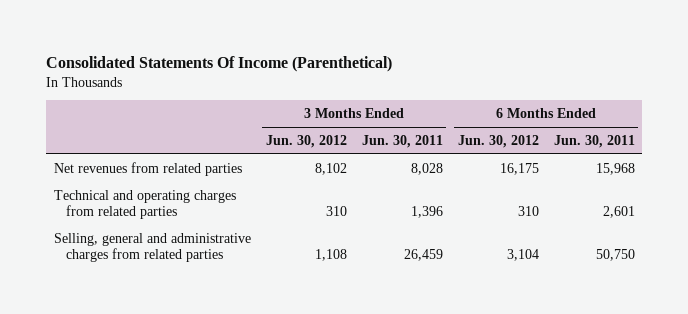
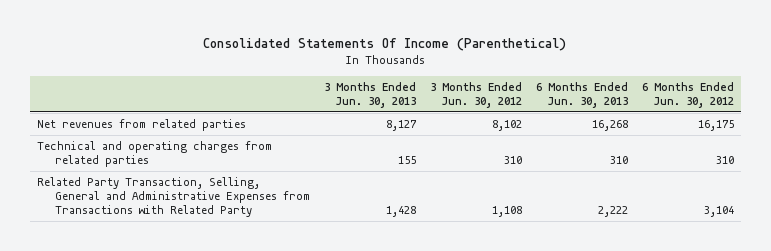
- | 3 Months Ended Jun. 30, 2012 | 3 Months Ended Jun. 30, 2011 | 6 Months Ended Jun. 30, 2012 | 6 Months Ended Jun. 30, 2011
+ | 3 Months Ended Jun. 30, 2013 | 3 Months Ended Jun. 30, 2012 | 6 Months Ended Jun. 30, 2013 | 6 Months Ended Jun. 30, 2012
- Selling, general and administrative charges from related parties | 1,108 | 26,459 | 3,104 | 50,750
+ Related Party Transaction, Selling, General and Administrative Expenses from Transactions with Related Party | 1,428 | 1,108 | 2,222 | 3,104

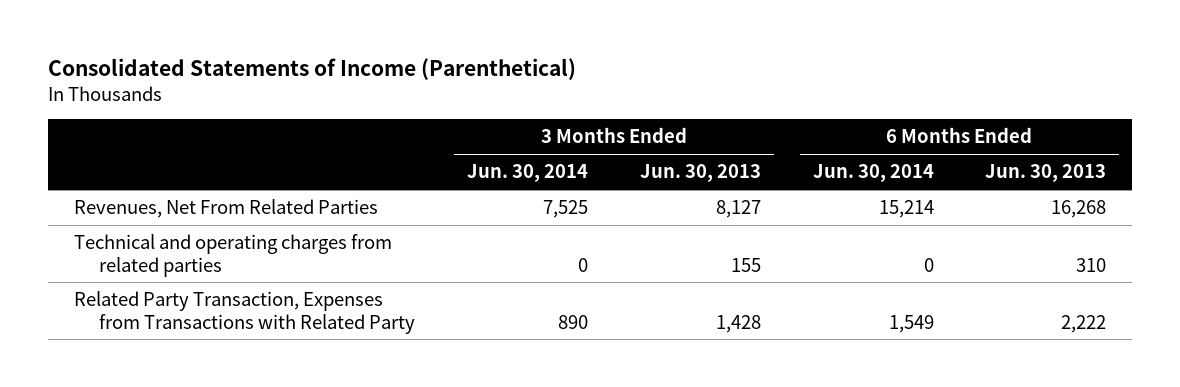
- Consolidated Statements Of Income (Parenthetical)
+ Consolidated Statements of Income (Parenthetical)
- | 3 Months Ended Jun. 30, 2013 | 3 Months Ended Jun. 30, 2012 | 6 Months Ended Jun. 30, 2013 | 6 Months Ended Jun. 30, 2012
+ | 3 Months Ended Jun. 30, 2014 | 3 Months Ended Jun. 30, 2013 | 6 Months Ended Jun. 30, 2014 | 6 Months Ended Jun. 30, 2013
- Net revenues from related parties | 8,127 | 8,102 | 16,268 | 16,175
+ Revenues, Net From Related Parties | 7,525 | 8,127 | 15,214 | 16,268
- Related Party Transaction, Selling, General and Administrative Expenses from Transactions with Related Party | 1,428 | 1,108 | 2,222 | 3,104
+ Related Party Transaction, Expenses from Transactions with Related Party | 890 | 1,428 | 1,549 | 2,222

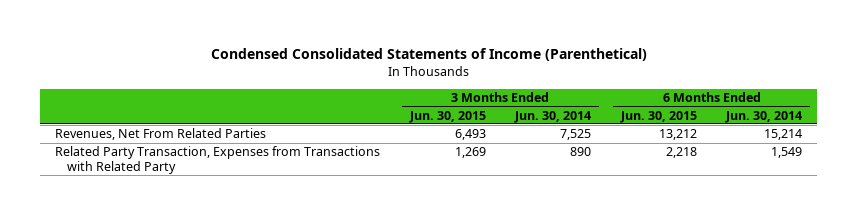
- Consolidated Statements of Income (Parenthetical)
+ Condensed Consolidated Statements of Income (Parenthetical)
- | 3 Months Ended Jun. 30, 2014 | 3 Months Ended Jun. 30, 2013 | 6 Months Ended Jun. 30, 2014 | 6 Months Ended Jun. 30, 2013
+ | 3 Months Ended Jun. 30, 2015 | 3 Months Ended Jun. 30, 2014 | 6 Months Ended Jun. 30, 2015 | 6 Months Ended Jun. 30, 2014
- Technical and operating charges from related parties | 0 | 155 | 0 | 310

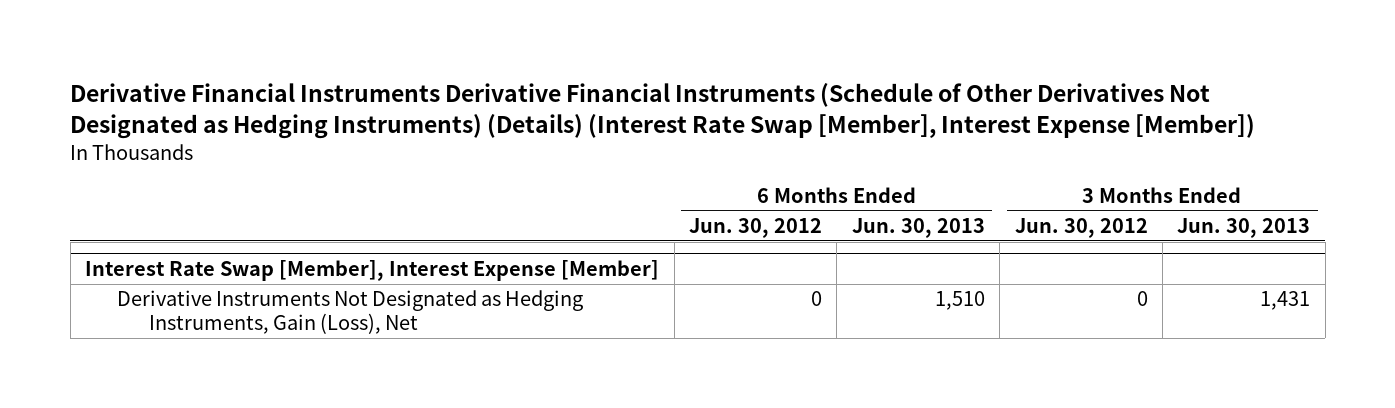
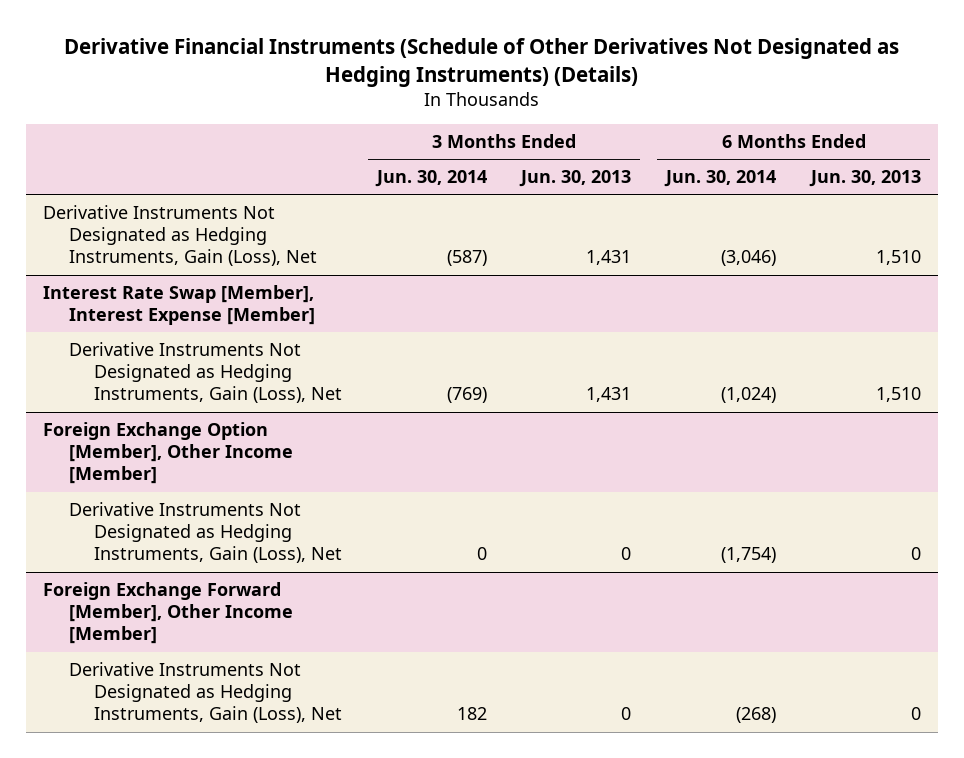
- Derivative Financial Instruments Derivative Financial Instruments (Schedule of Other Derivatives Not Designated as Hedging Instruments) (Details) (Interest Rate Swap [Member], Interest Expense [Member])
+ Derivative Financial Instruments (Schedule of Other Derivatives Not Designated as Hedging Instruments) (Details)
- | 6 Months Ended Jun. 30, 2012 | 6 Months Ended Jun. 30, 2013 | 3 Months Ended Jun. 30, 2012 | 3 Months Ended Jun. 30, 2013
+ | 3 Months Ended Jun. 30, 2014 | 3 Months Ended Jun. 30, 2013 | 6 Months Ended Jun. 30, 2014 | 6 Months Ended Jun. 30, 2013
+ Derivative Instruments Not Designated as Hedging Instruments, Gain (Loss), Net | (587) | 1,431 | (3,046) | 1,510
+ Foreign Exchange Option [Member], Other Income [Member]
+ Derivative Instruments Not Designated as Hedging Instruments, Gain (Loss), Net | 0 | 0 | (1,754) | 0
+ Foreign Exchange Forward [Member], Other Income [Member]
+ Derivative Instruments Not Designated as Hedging Instruments, Gain (Loss), Net | 182 | 0 | (268) | 0

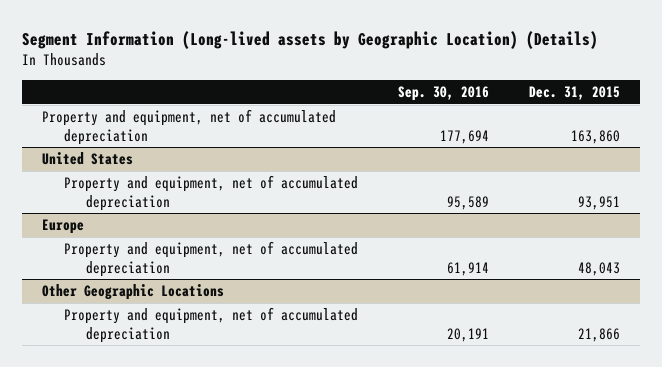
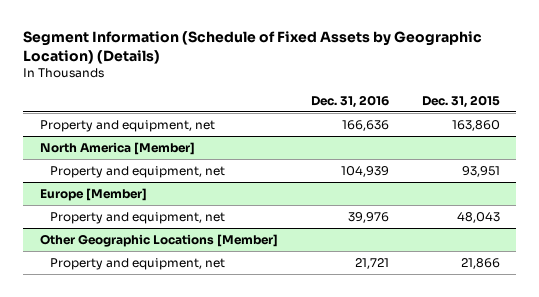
- Segment Information (Long-lived assets by Geographic Location) (Details)
+ Segment Information (Schedule of Fixed Assets by Geographic Location) (Details)
- | Sep. 30, 2016 | Dec. 31, 2015
+ | Dec. 31, 2016 | Dec. 31, 2015
- Property and equipment, net of accumulated depreciation | 177,694 | 163,860
- United States
- Property and equipment, net of accumulated depreciation | 95,589 | 93,951
- Europe
- Property and equipment, net of accumulated depreciation | 61,914 | 48,043
- Other Geographic Locations
- Property and equipment, net of accumulated depreciation | 20,191 | 21,866
+ Property and equipment, net | 166,636 | 163,860
+ North America [Member]
+ Property and equipment, net | 104,939 | 93,951
+ Europe [Member]
+ Property and equipment, net | 39,976 | 48,043
+ Other Geographic Locations [Member]
+ Property and equipment, net | 21,721 | 21,866

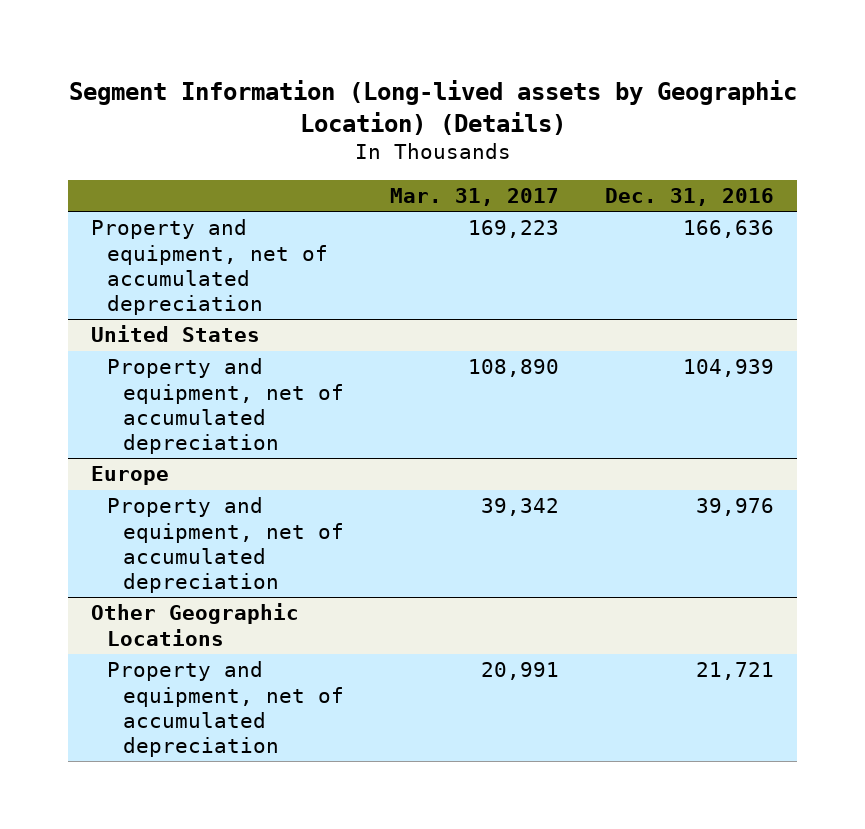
- Segment Information (Schedule of Fixed Assets by Geographic Location) (Details)
+ Segment Information (Long-lived assets by Geographic Location) (Details)
- | Dec. 31, 2016 | Dec. 31, 2015
+ | Mar. 31, 2017 | Dec. 31, 2016
- Property and equipment, net | 166,636 | 163,860
- North America [Member]
- Property and equipment, net | 104,939 | 93,951
- Europe [Member]
- Property and equipment, net | 39,976 | 48,043
- Other Geographic Locations [Member]
- Property and equipment, net | 21,721 | 21,866
+ Property and equipment, net of accumulated depreciation | 169,223 | 166,636
+ United States
+ Property and equipment, net of accumulated depreciation | 108,890 | 104,939
+ Europe
+ Property and equipment, net of accumulated depreciation | 39,342 | 39,976
+ Other Geographic Locations
+ Property and equipment, net of accumulated depreciation | 20,991 | 21,721

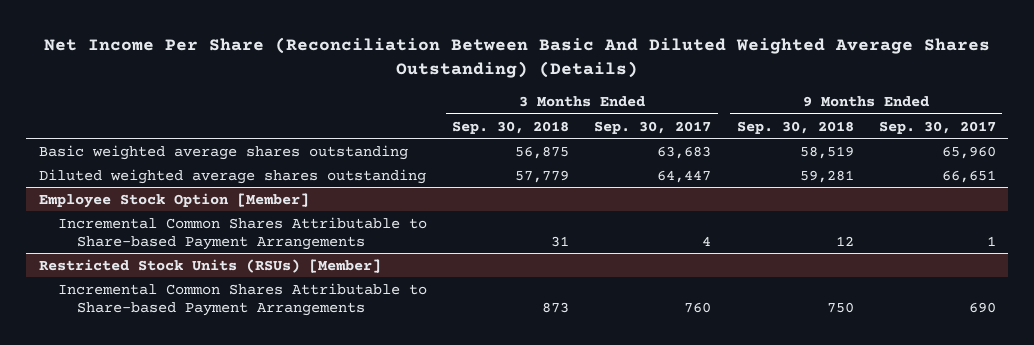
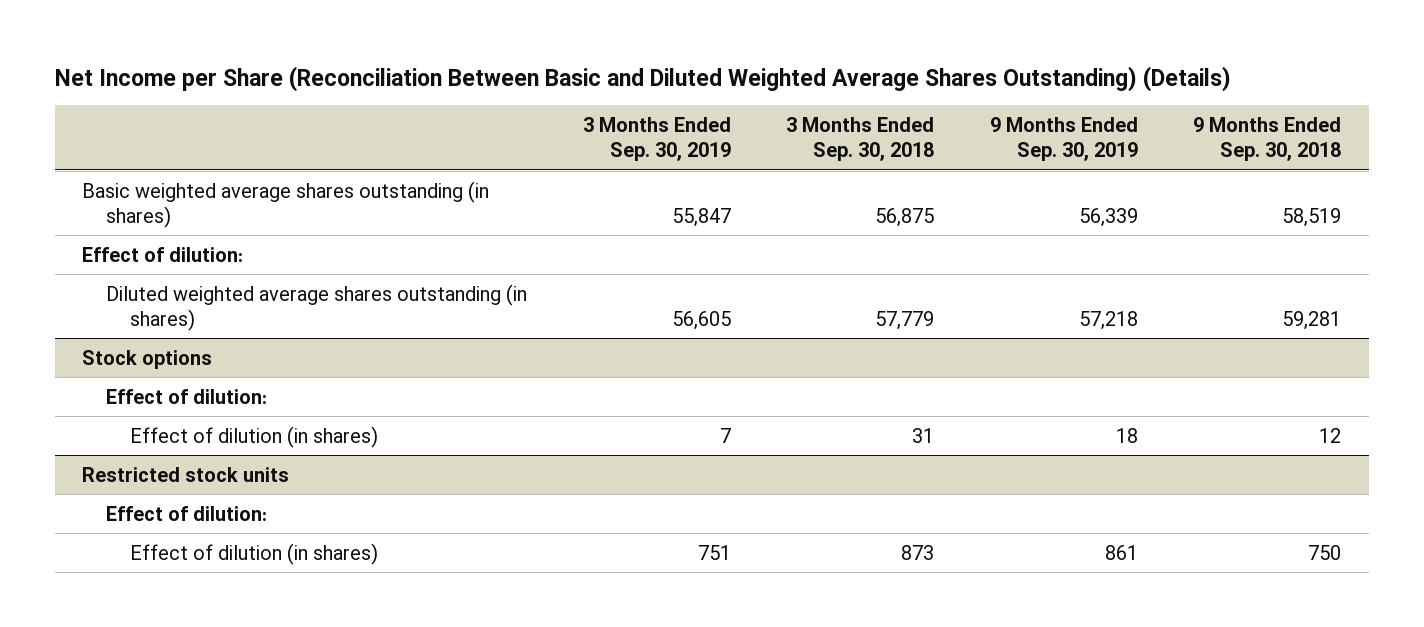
- Net Income Per Share (Reconciliation Between Basic And Diluted Weighted Average Shares Outstanding) (Details)
+ Net Income per Share (Reconciliation Between Basic and Diluted Weighted Average Shares Outstanding) (Details)
- | 3 Months Ended Sep. 30, 2018 | 3 Months Ended Sep. 30, 2017 | 9 Months Ended Sep. 30, 2018 | 9 Months Ended Sep. 30, 2017
+ | 3 Months Ended Sep. 30, 2019 | 3 Months Ended Sep. 30, 2018 | 9 Months Ended Sep. 30, 2019 | 9 Months Ended Sep. 30, 2018
- Basic weighted average shares outstanding | 56,875 | 63,683 | 58,519 | 65,960
- Diluted weighted average shares outstanding | 57,779 | 64,447 | 59,281 | 66,651
- Employee Stock Option [Member]
- Incremental Common Shares Attributable to Share-based Payment Arrangements | 31 | 4 | 12 | 1
- Restricted Stock Units (RSUs) [Member]
- Incremental Common Shares Attributable to Share-based Payment Arrangements | 873 | 760 | 750 | 690
+ Basic weighted average shares outstanding (in shares) | 55,847 | 56,875 | 56,339 | 58,519
+ Effect of dilution:
+ Diluted weighted average shares outstanding (in shares) | 56,605 | 57,779 | 57,218 | 59,281
+ Stock options
+ Effect of dilution:
+ Effect of dilution (in shares) | 7 | 31 | 18 | 12
+ Restricted stock units
+ Effect of dilution:
+ Effect of dilution (in shares) | 751 | 873 | 861 | 750

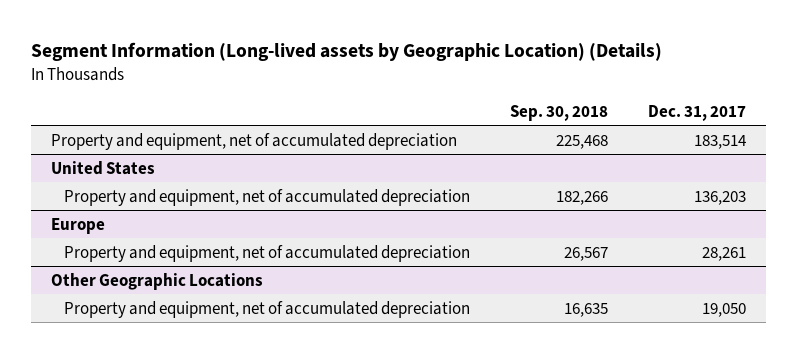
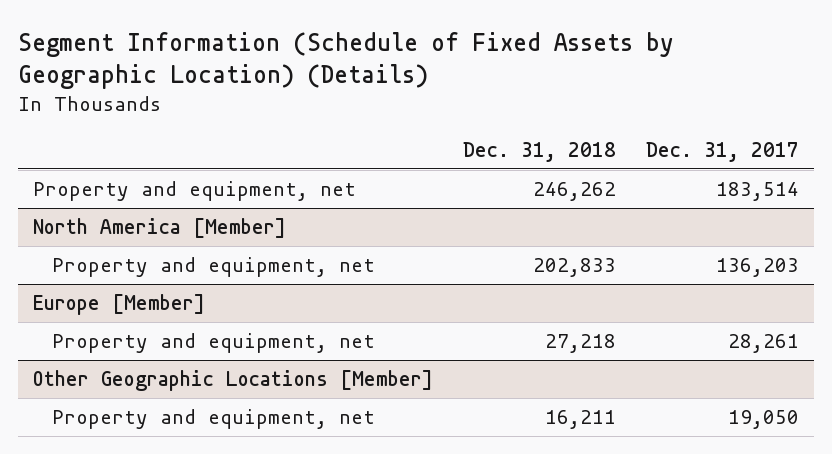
- Segment Information (Long-lived assets by Geographic Location) (Details)
+ Segment Information (Schedule of Fixed Assets by Geographic Location) (Details)
- | Sep. 30, 2018 | Dec. 31, 2017
+ | Dec. 31, 2018 | Dec. 31, 2017
- Property and equipment, net of accumulated depreciation | 225,468 | 183,514
- United States
- Property and equipment, net of accumulated depreciation | 182,266 | 136,203
- Europe
- Property and equipment, net of accumulated depreciation | 26,567 | 28,261
- Other Geographic Locations
- Property and equipment, net of accumulated depreciation | 16,635 | 19,050
+ Property and equipment, net | 246,262 | 183,514
+ North America [Member]
+ Property and equipment, net | 202,833 | 136,203
+ Europe [Member]
+ Property and equipment, net | 27,218 | 28,261
+ Other Geographic Locations [Member]
+ Property and equipment, net | 16,211 | 19,050

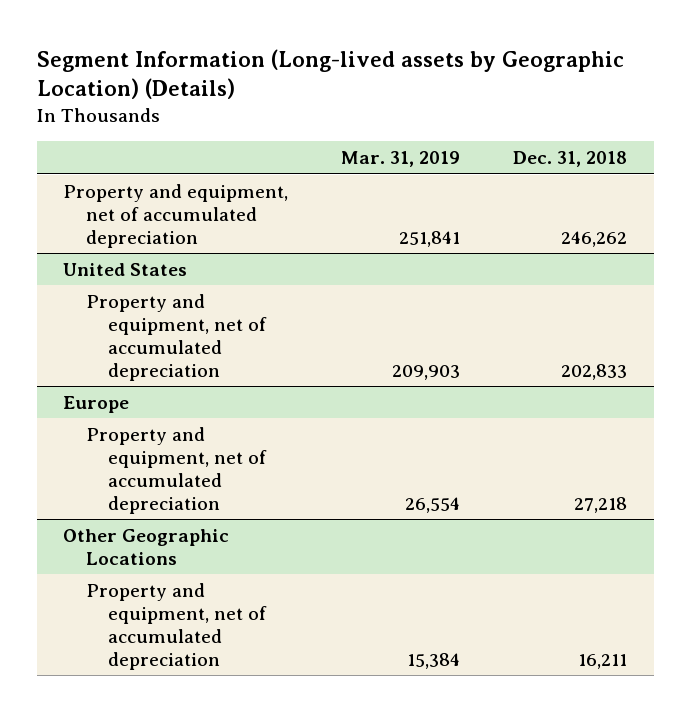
- Segment Information (Schedule of Fixed Assets by Geographic Location) (Details)
+ Segment Information (Long-lived assets by Geographic Location) (Details)
- | Dec. 31, 2018 | Dec. 31, 2017
+ | Mar. 31, 2019 | Dec. 31, 2018
- Property and equipment, net | 246,262 | 183,514
- North America [Member]
- Property and equipment, net | 202,833 | 136,203
- Europe [Member]
- Property and equipment, net | 27,218 | 28,261
- Other Geographic Locations [Member]
- Property and equipment, net | 16,211 | 19,050
+ Property and equipment, net of accumulated depreciation | 251,841 | 246,262
+ United States
+ Property and equipment, net of accumulated depreciation | 209,903 | 202,833
+ Europe
+ Property and equipment, net of accumulated depreciation | 26,554 | 27,218
+ Other Geographic Locations
+ Property and equipment, net of accumulated depreciation | 15,384 | 16,211

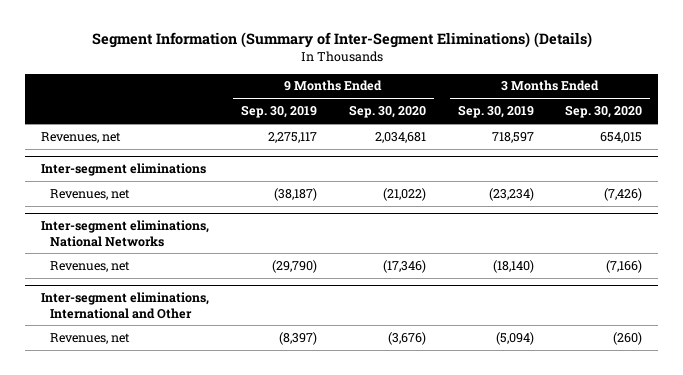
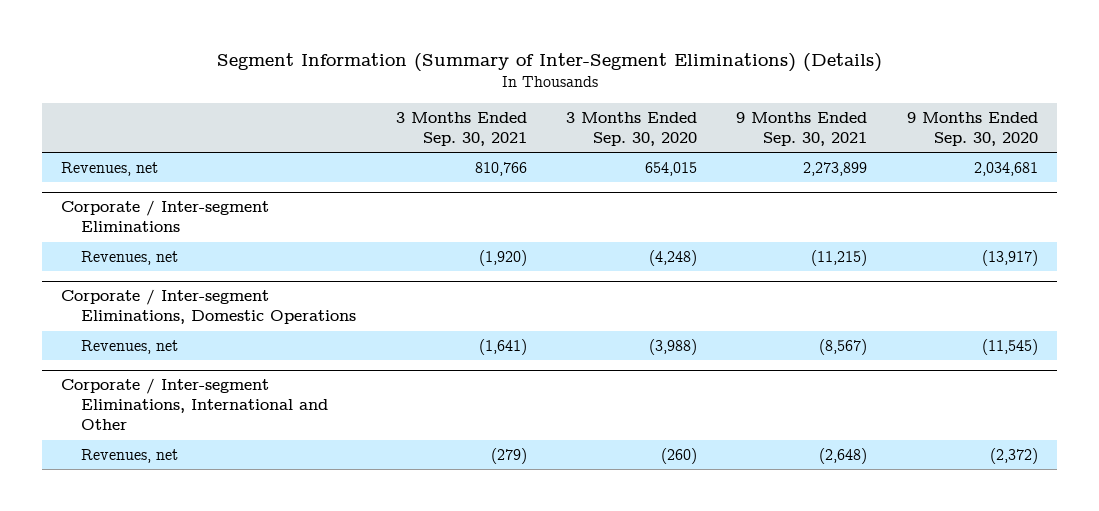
- | 9 Months Ended Sep. 30, 2019 | 9 Months Ended Sep. 30, 2020 | 3 Months Ended Sep. 30, 2019 | 3 Months Ended Sep. 30, 2020
+ | 3 Months Ended Sep. 30, 2021 | 3 Months Ended Sep. 30, 2020 | 9 Months Ended Sep. 30, 2021 | 9 Months Ended Sep. 30, 2020
- Inter-segment eliminations
- Revenues, net | (38,187) | (21,022) | (23,234) | (7,426)
- Inter-segment eliminations, National Networks
- Revenues, net | (29,790) | (17,346) | (18,140) | (7,166)
- Inter-segment eliminations, International and Other
- Revenues, net | (8,397) | (3,676) | (5,094) | (260)
+ Corporate / Inter-segment Eliminations
+ Revenues, net | (1,920) | (4,248) | (11,215) | (13,917)
+ Corporate / Inter-segment Eliminations, Domestic Operations
+ Revenues, net | (1,641) | (3,988) | (8,567) | (11,545)
+ Corporate / Inter-segment Eliminations, International and Other
+ Revenues, net | (279) | (260) | (2,648) | (2,372)

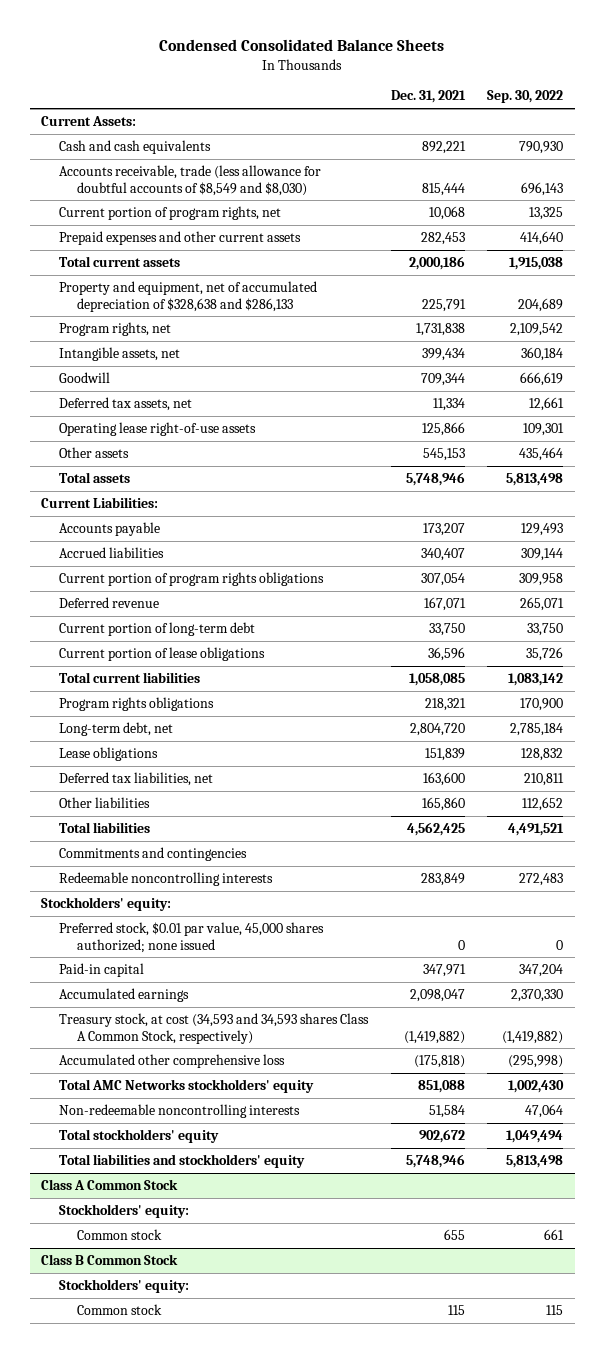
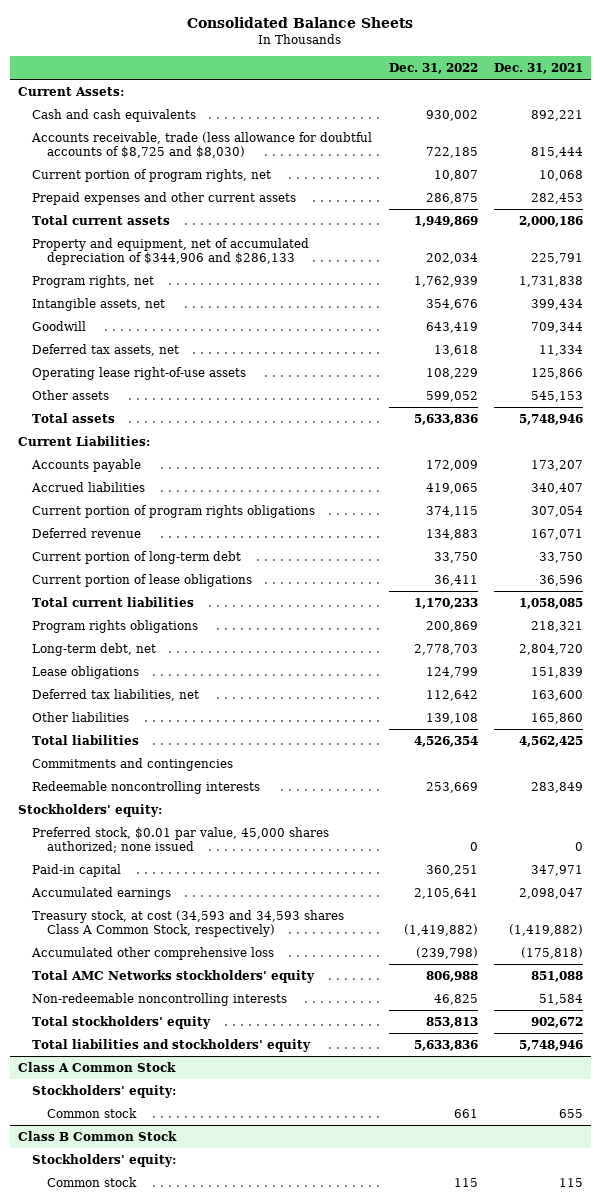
- Condensed Consolidated Balance Sheets
+ Consolidated Balance Sheets
- | Dec. 31, 2021 | Sep. 30, 2022
+ | Dec. 31, 2022 | Dec. 31, 2021
- Accounts receivable, trade (less allowance for doubtful accounts of $8,549 and $8,030) | 815,444 | 696,143
+ Accounts receivable, trade (less allowance for doubtful accounts of $8,725 and $8,030) | 722,185 | 815,444
- Property and equipment, net of accumulated depreciation of $328,638 and $286,133 | 225,791 | 204,689
+ Property and equipment, net of accumulated depreciation of $344,906 and $286,133 | 202,034 | 225,791

